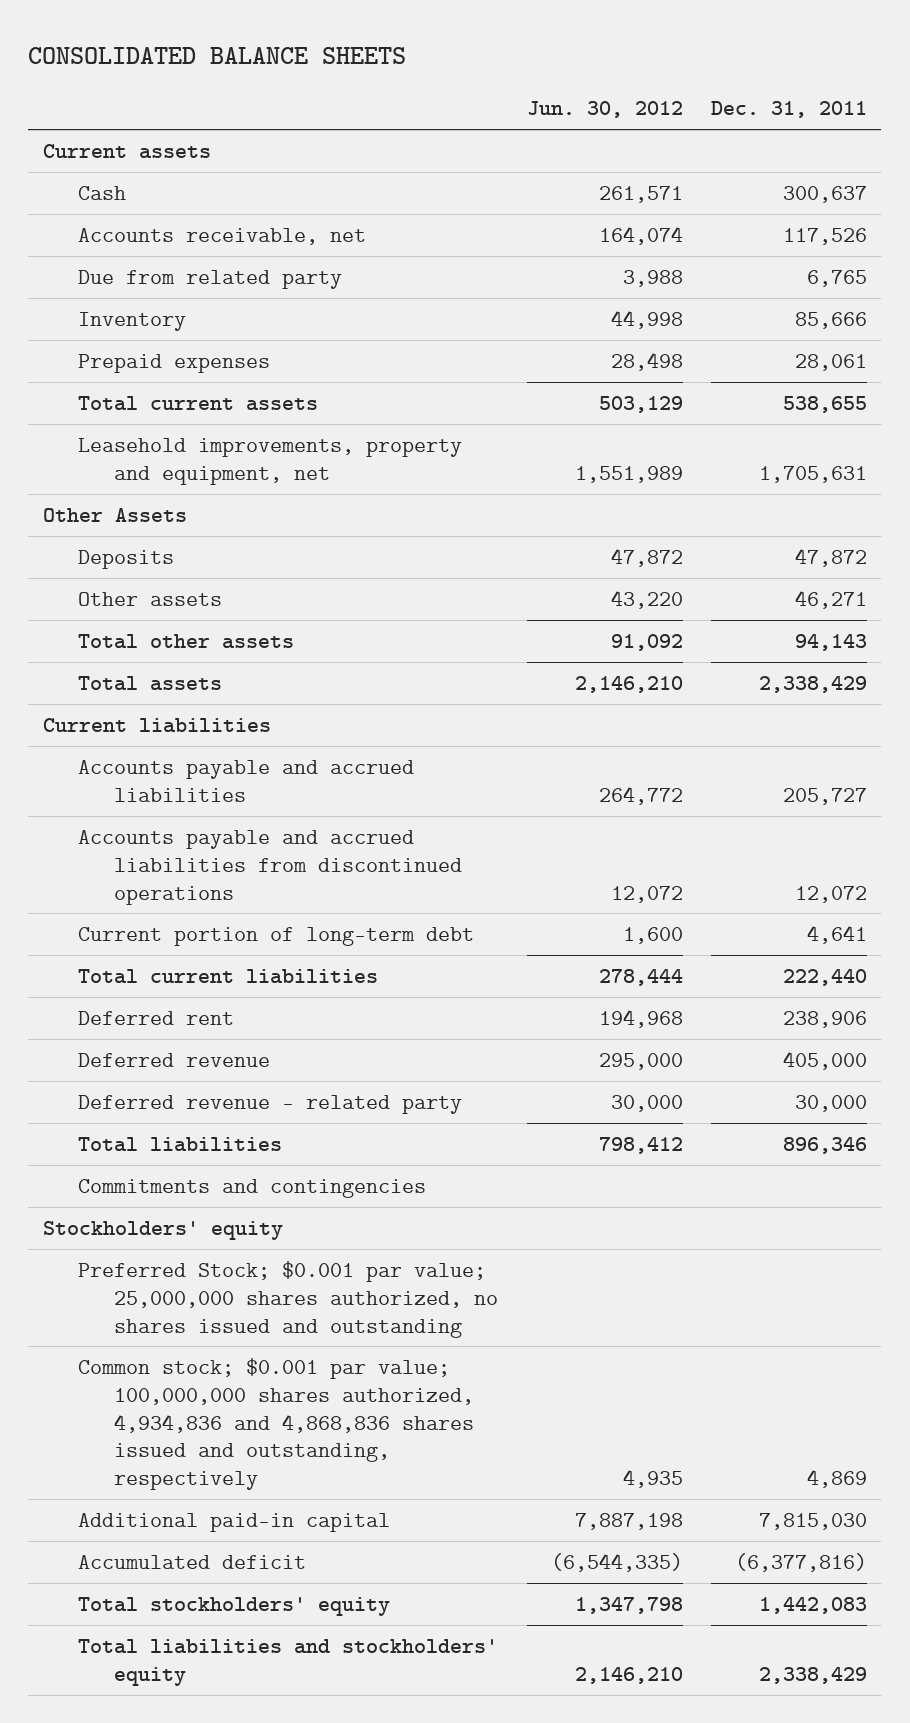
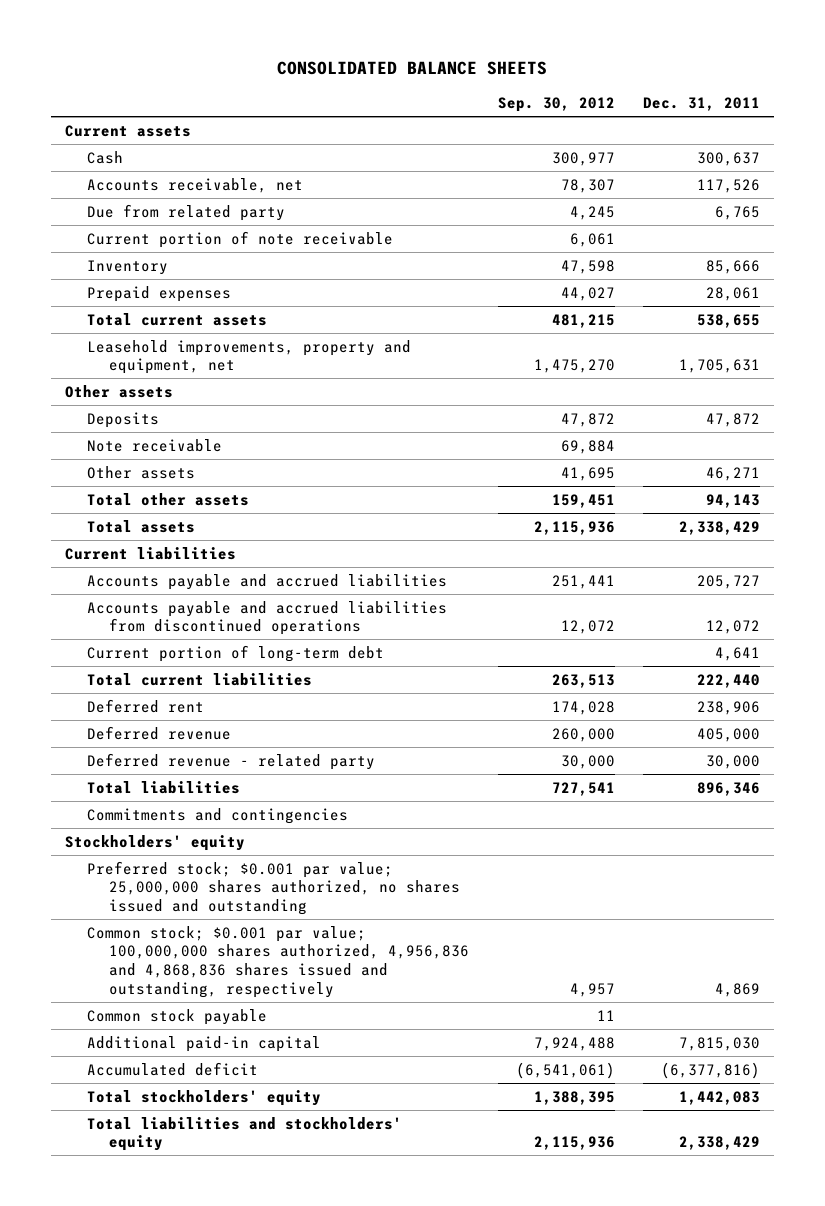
- | Jun. 30, 2012 | Dec. 31, 2011
+ | Sep. 30, 2012 | Dec. 31, 2011
+ Current portion of note receivable | 6,061 |
- Other Assets
+ Other assets
+ Note receivable | 69,884 |
- Preferred Stock; $0.001 par value; 25,000,000 shares authorized, no shares issued and outstanding
- Common stock; $0.001 par value; 100,000,000 shares authorized, 4,934,836 and 4,868,836 shares issued and outstanding, respectively | 4,935 | 4,869
+ Preferred stock; $0.001 par value; 25,000,000 shares authorized, no shares issued and outstanding
+ Common stock; $0.001 par value; 100,000,000 shares authorized, 4,956,836 and 4,868,836 shares issued and outstanding, respectively | 4,957 | 4,869
+ Common stock payable | 11 |

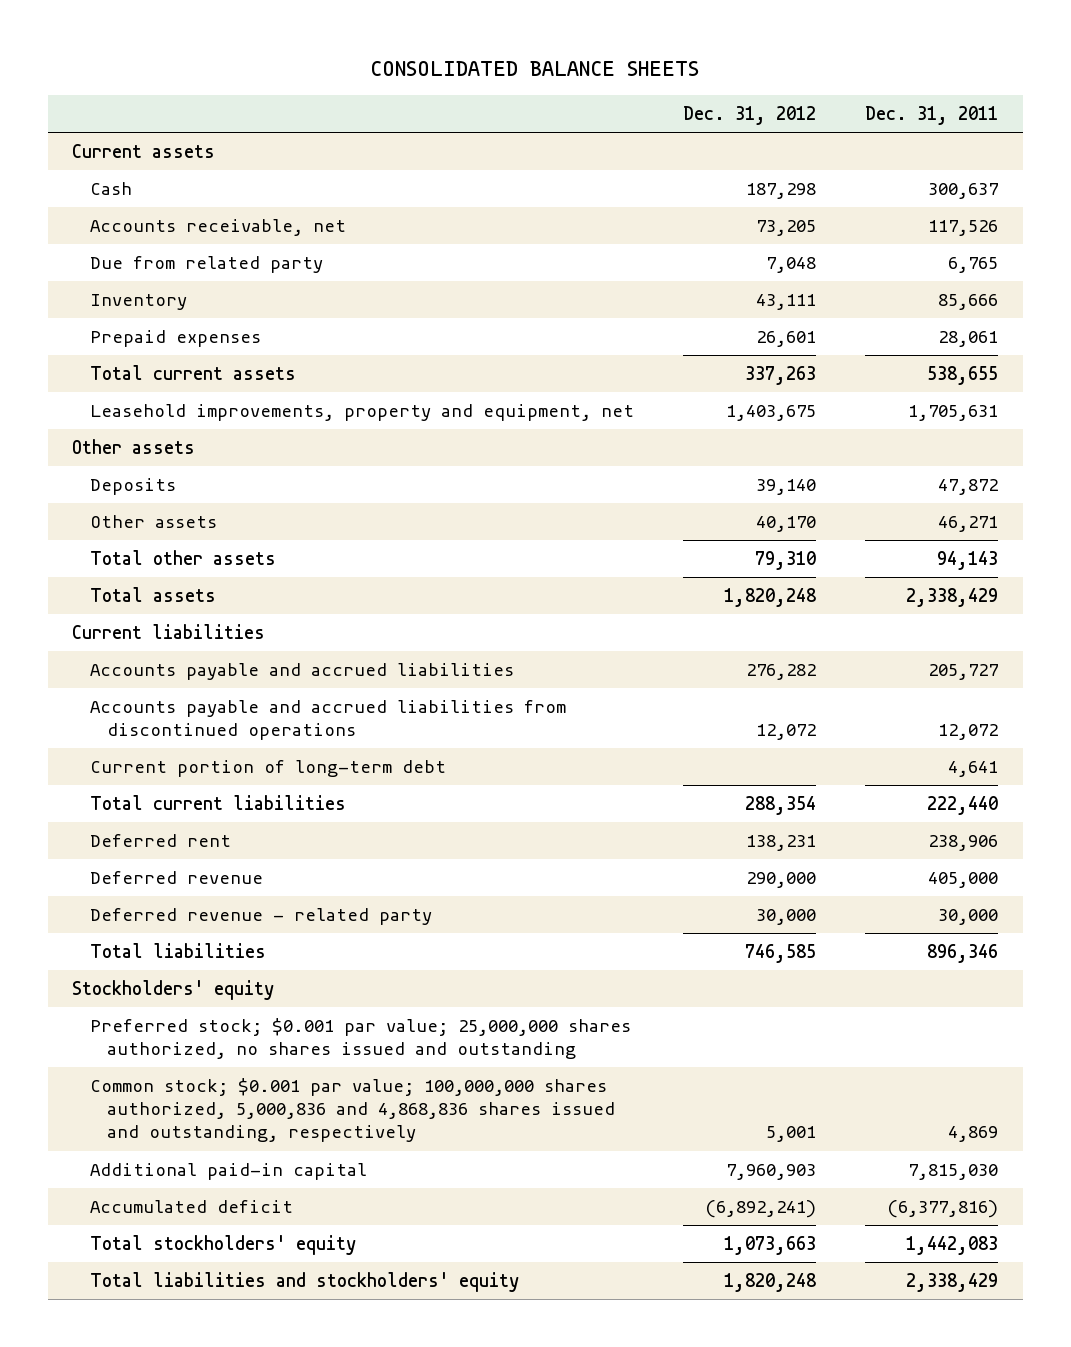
- | Sep. 30, 2012 | Dec. 31, 2011
+ | Dec. 31, 2012 | Dec. 31, 2011
- Current portion of note receivable | 6,061 |
- Note receivable | 69,884 |
- Commitments and contingencies
- Common stock; $0.001 par value; 100,000,000 shares authorized, 4,956,836 and 4,868,836 shares issued and outstanding, respectively | 4,957 | 4,869
- Common stock payable | 11 |
+ Common stock; $0.001 par value; 100,000,000 shares authorized, 5,000,836 and 4,868,836 shares issued and outstanding, respectively | 5,001 | 4,869

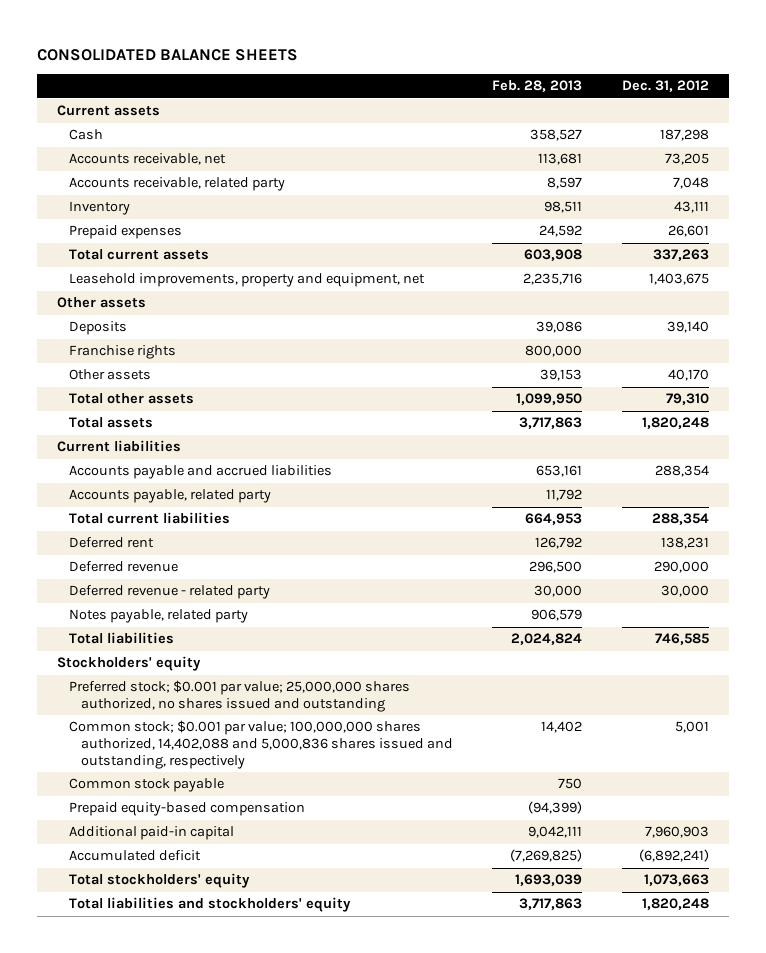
- | Dec. 31, 2012 | Dec. 31, 2011
+ | Feb. 28, 2013 | Dec. 31, 2012
- Due from related party | 7,048 | 6,765
+ Accounts receivable, related party | 8,597 | 7,048
+ Franchise rights | 800,000 |
- Accounts payable and accrued liabilities | 276,282 | 205,727
- Accounts payable and accrued liabilities from discontinued operations | 12,072 | 12,072
- Current portion of long-term debt | | 4,641
+ Accounts payable and accrued liabilities | 653,161 | 288,354
+ Accounts payable, related party | 11,792 |
+ Notes payable, related party | 906,579 |
- Common stock; $0.001 par value; 100,000,000 shares authorized, 5,000,836 and 4,868,836 shares issued and outstanding, respectively | 5,001 | 4,869
+ Common stock; $0.001 par value; 100,000,000 shares authorized, 14,402,088 and 5,000,836 shares issued and outstanding, respectively | 14,402 | 5,001
+ Common stock payable | 750 |
+ Prepaid equity-based compensation | (94,399) |

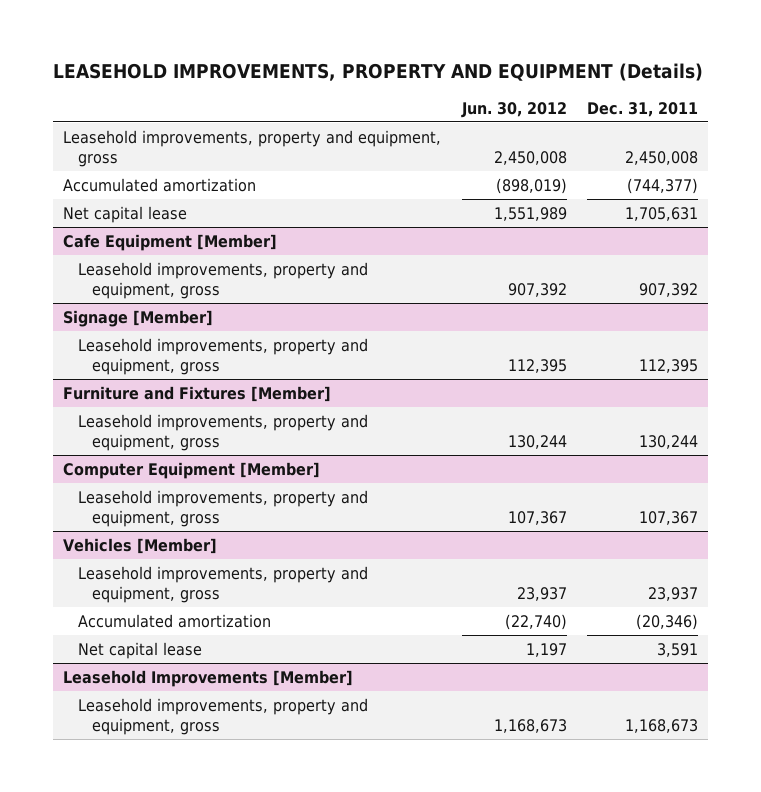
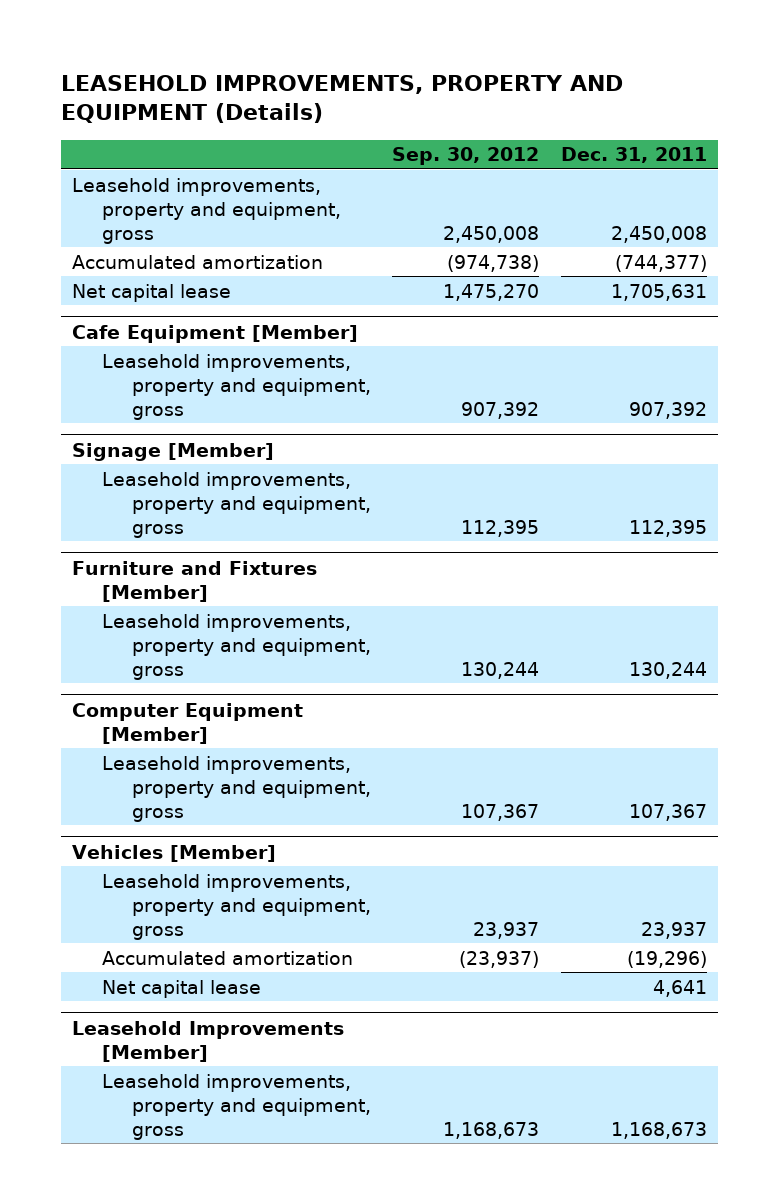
- | Jun. 30, 2012 | Dec. 31, 2011
+ | Sep. 30, 2012 | Dec. 31, 2011
@ Vehicles [Member]
- Accumulated amortization | (22,740) | (20,346)
- Net capital lease | 1,197 | 3,591
+ Accumulated amortization | (23,937) | (19,296)
+ Net capital lease | | 4,641

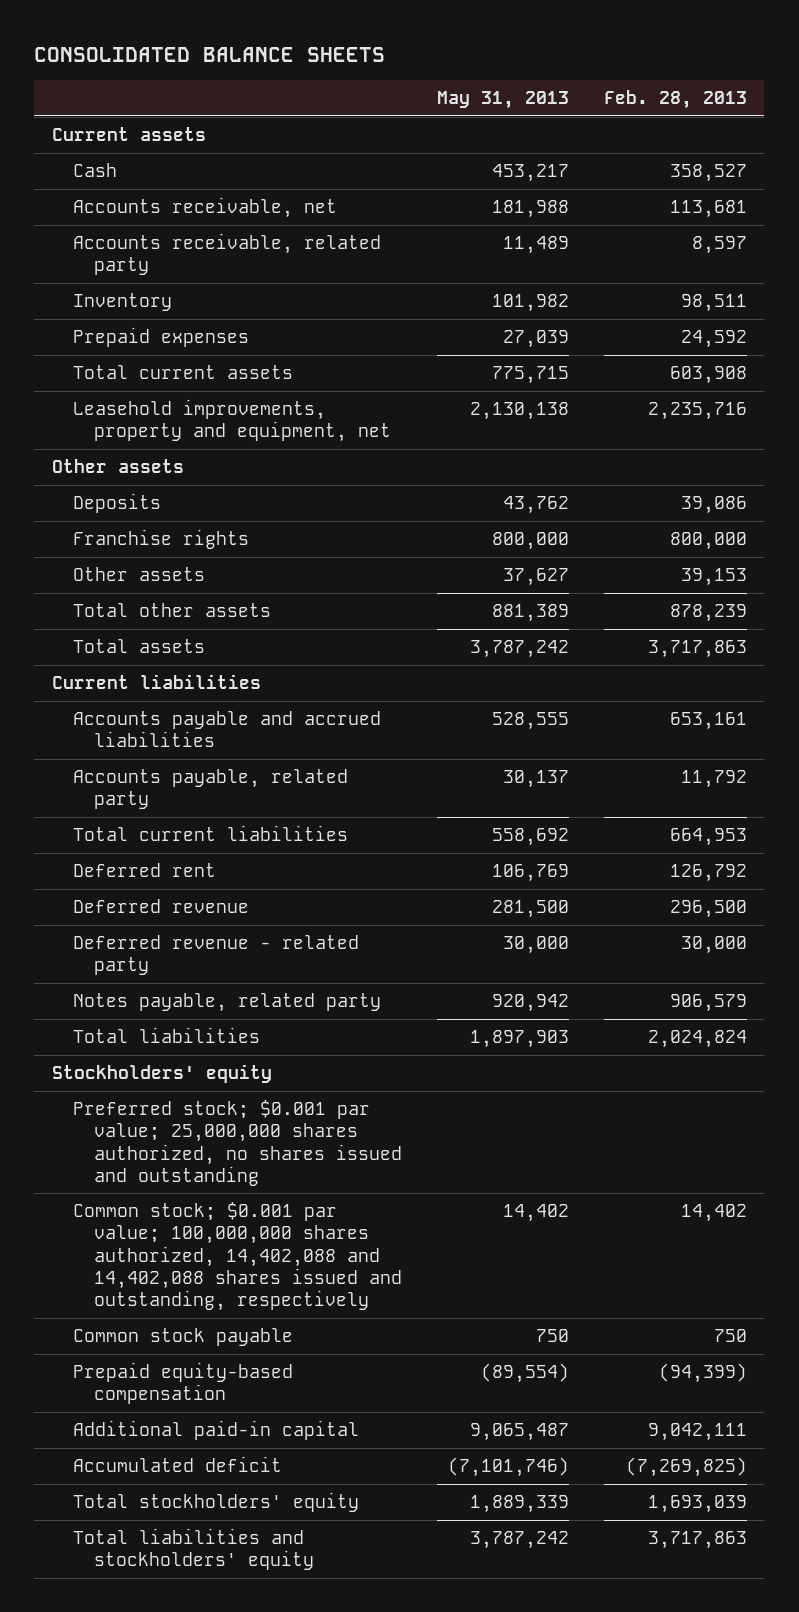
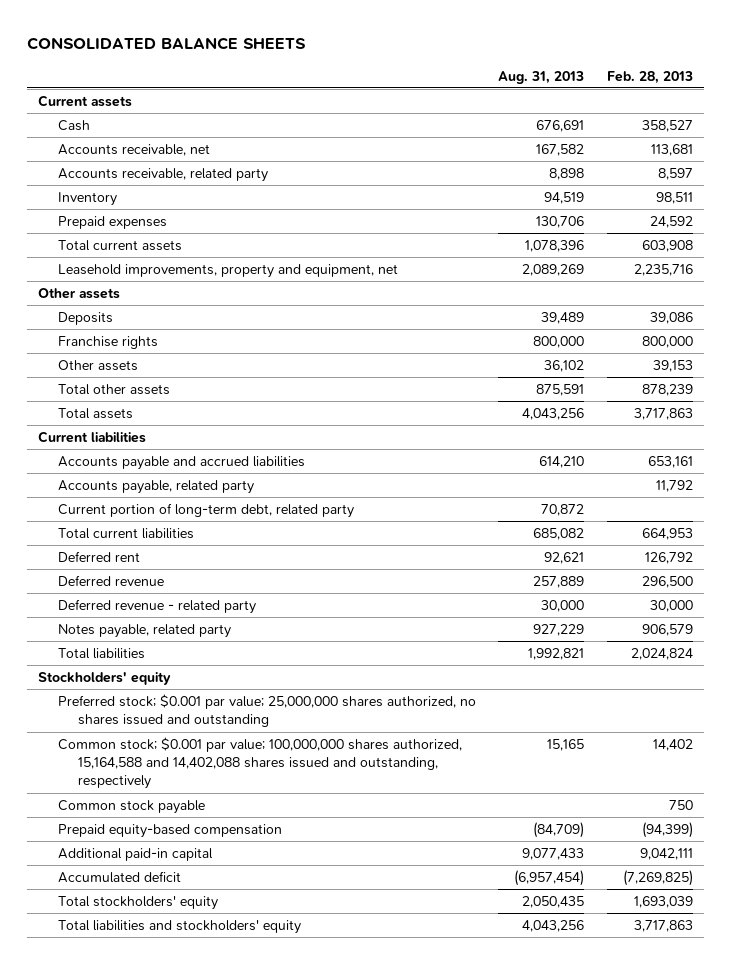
- | May 31, 2013 | Feb. 28, 2013
+ | Aug. 31, 2013 | Feb. 28, 2013
+ Current portion of long-term debt, related party | 70,872 |
- Common stock; $0.001 par value; 100,000,000 shares authorized, 14,402,088 and 14,402,088 shares issued and outstanding, respectively | 14,402 | 14,402
+ Common stock; $0.001 par value; 100,000,000 shares authorized, 15,164,588 and 14,402,088 shares issued and outstanding, respectively | 15,165 | 14,402

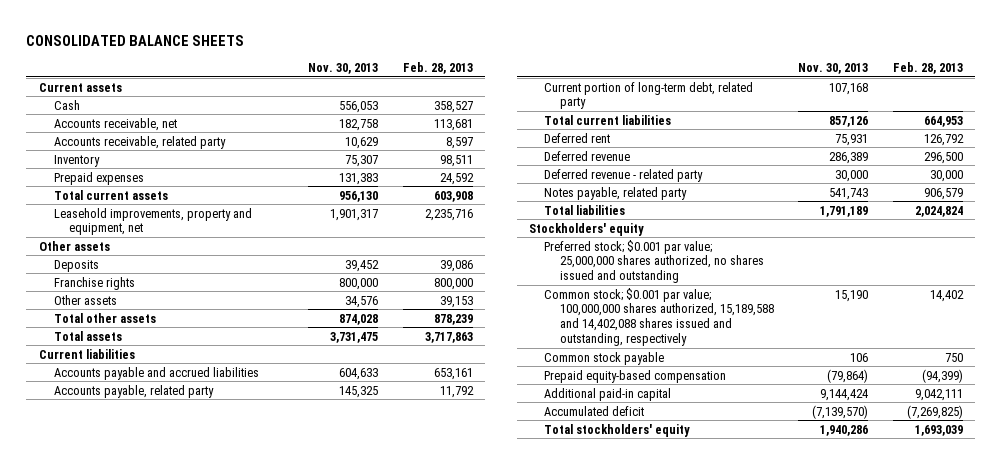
- | Aug. 31, 2013 | Feb. 28, 2013
+ | Nov. 30, 2013 | Feb. 28, 2013
- Common stock; $0.001 par value; 100,000,000 shares authorized, 15,164,588 and 14,402,088 shares issued and outstanding, respectively | 15,165 | 14,402
+ Common stock; $0.001 par value; 100,000,000 shares authorized, 15,189,588 and 14,402,088 shares issued and outstanding, respectively | 15,190 | 14,402
- Total liabilities and stockholders' equity | 4,043,256 | 3,717,863

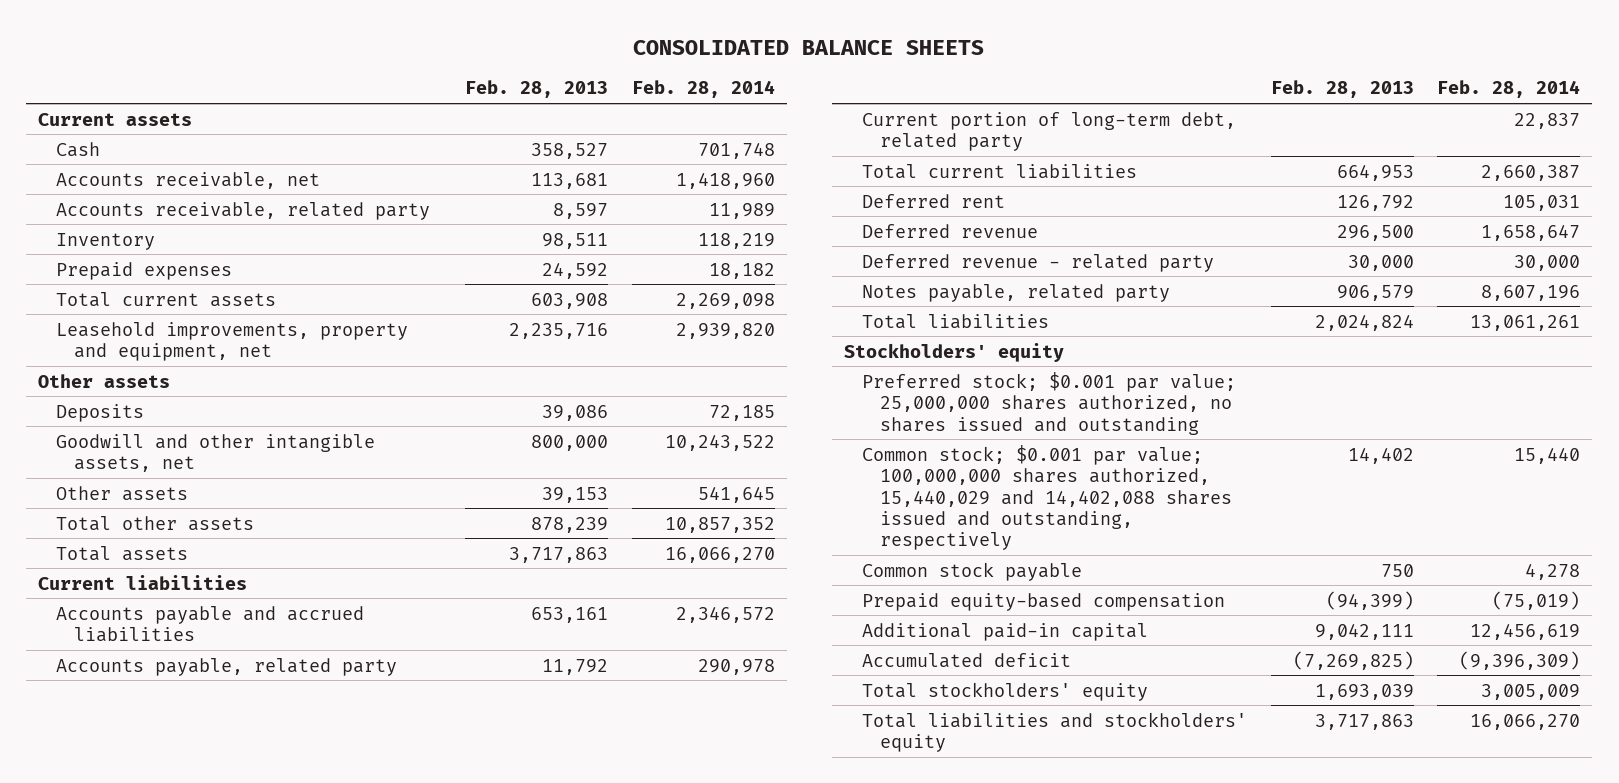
- | Nov. 30, 2013 | Feb. 28, 2013
+ | Feb. 28, 2013 | Feb. 28, 2014
- Franchise rights | 800,000 | 800,000
+ Goodwill and other intangible assets, net | 800,000 | 10,243,522
- Common stock; $0.001 par value; 100,000,000 shares authorized, 15,189,588 and 14,402,088 shares issued and outstanding, respectively | 15,190 | 14,402
+ Common stock; $0.001 par value; 100,000,000 shares authorized, 15,440,029 and 14,402,088 shares issued and outstanding, respectively | 14,402 | 15,440
+ Total liabilities and stockholders' equity | 3,717,863 | 16,066,270

